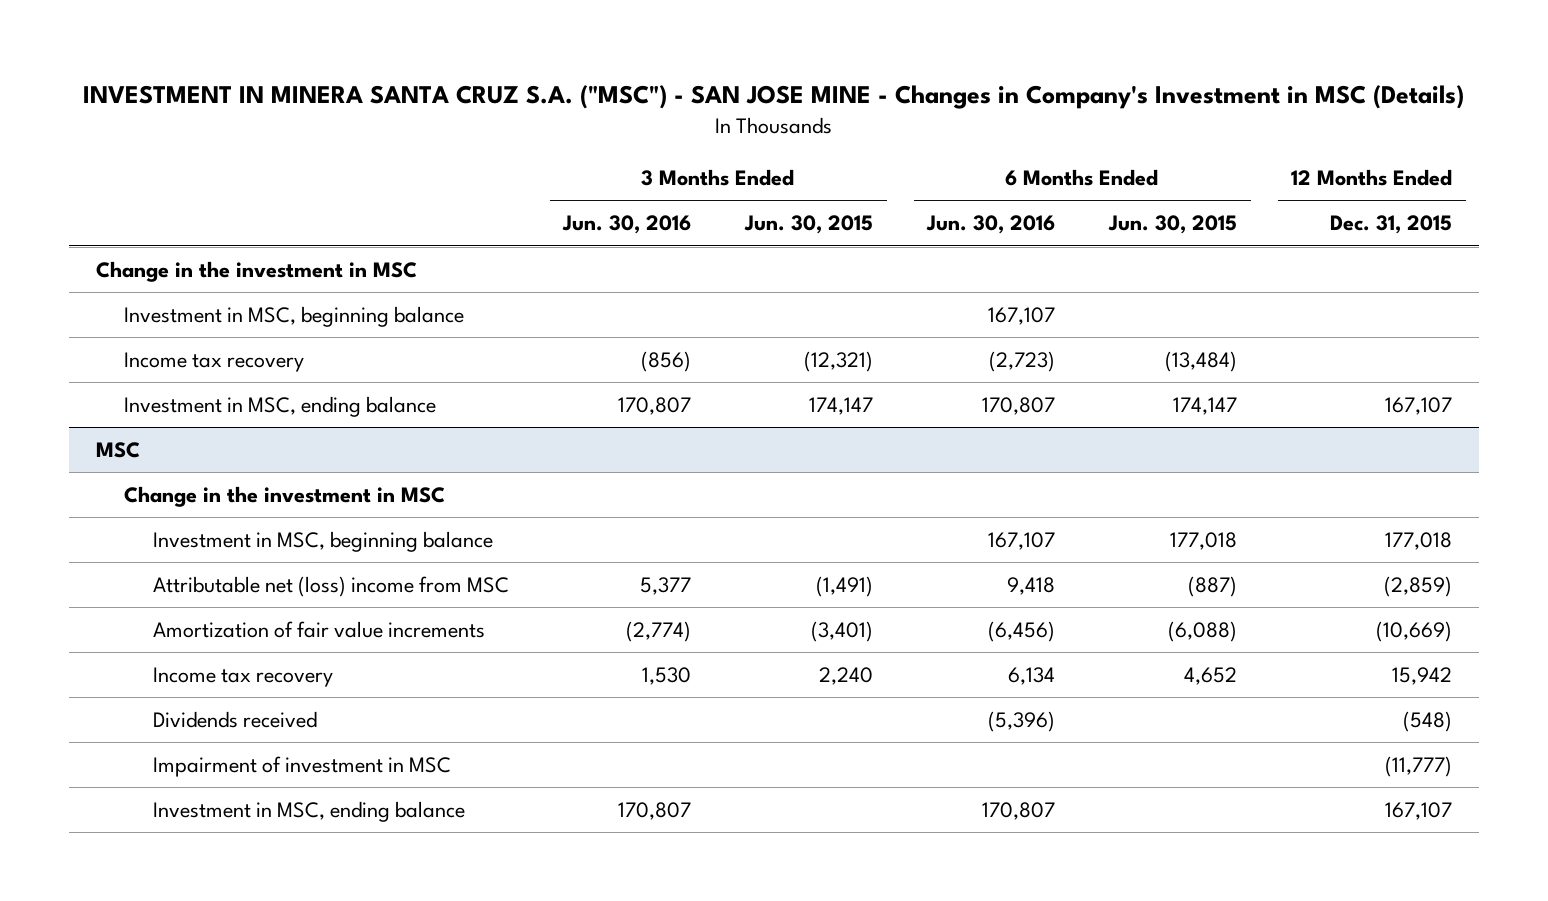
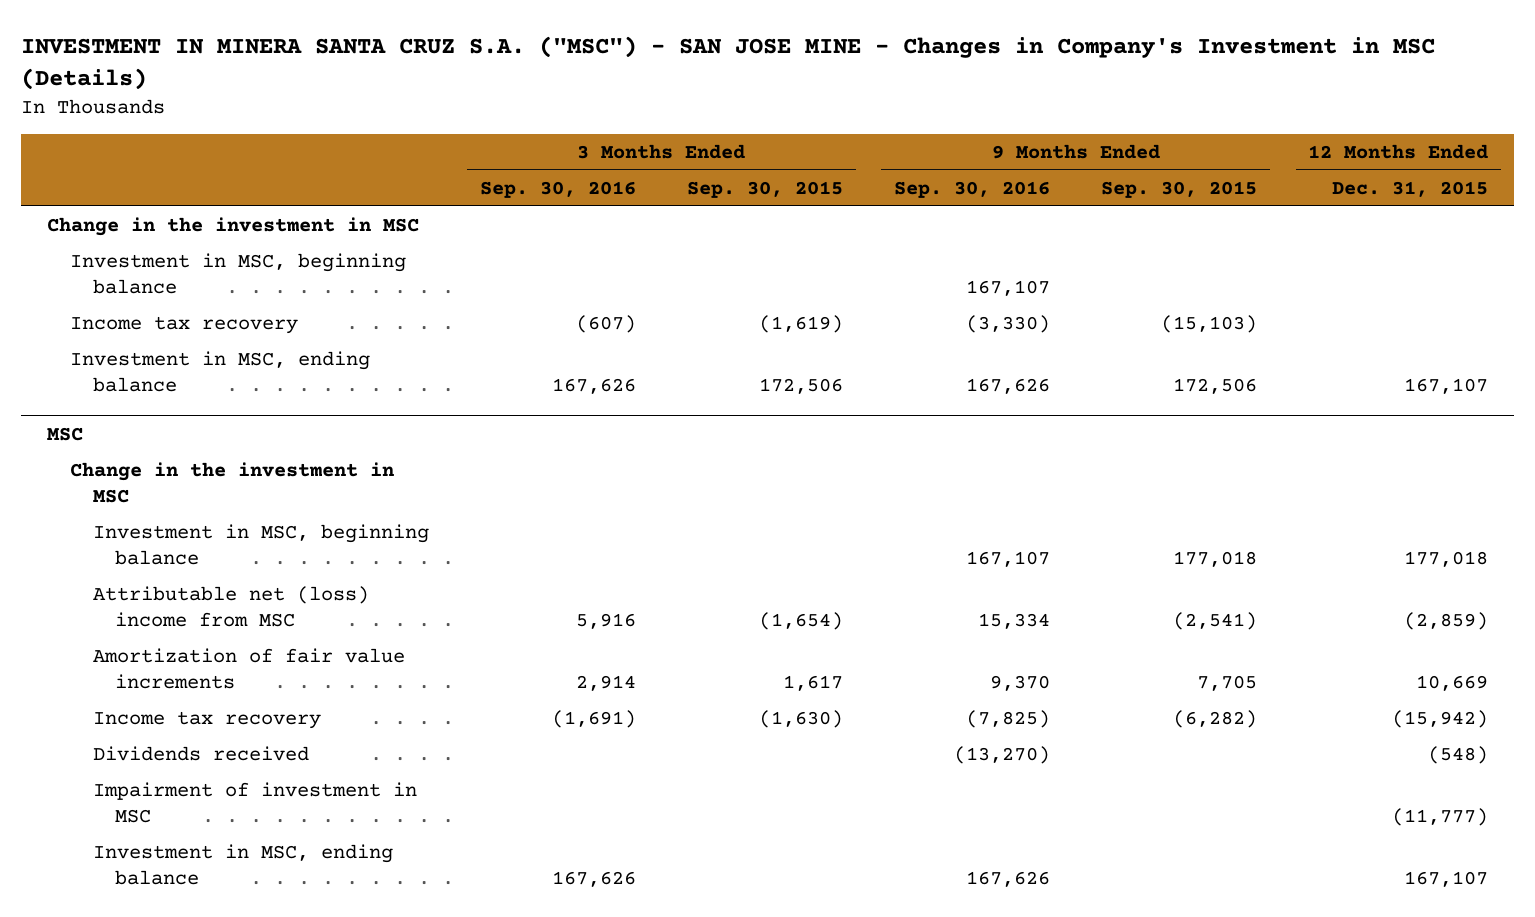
- | 3 Months Ended Jun. 30, 2016 | 3 Months Ended Jun. 30, 2015 | 6 Months Ended Jun. 30, 2016 | 6 Months Ended Jun. 30, 2015 | 12 Months Ended Dec. 31, 2015
+ | 3 Months Ended Sep. 30, 2016 | 3 Months Ended Sep. 30, 2015 | 9 Months Ended Sep. 30, 2016 | 9 Months Ended Sep. 30, 2015 | 12 Months Ended Dec. 31, 2015
@ MSC
- Amortization of fair value increments | (2,774) | (3,401) | (6,456) | (6,088) | (10,669)
- Income tax recovery | 1,530 | 2,240 | 6,134 | 4,652 | 15,942
+ Amortization of fair value increments | 2,914 | 1,617 | 9,370 | 7,705 | 10,669
+ Income tax recovery | (1,691) | (1,630) | (7,825) | (6,282) | (15,942)

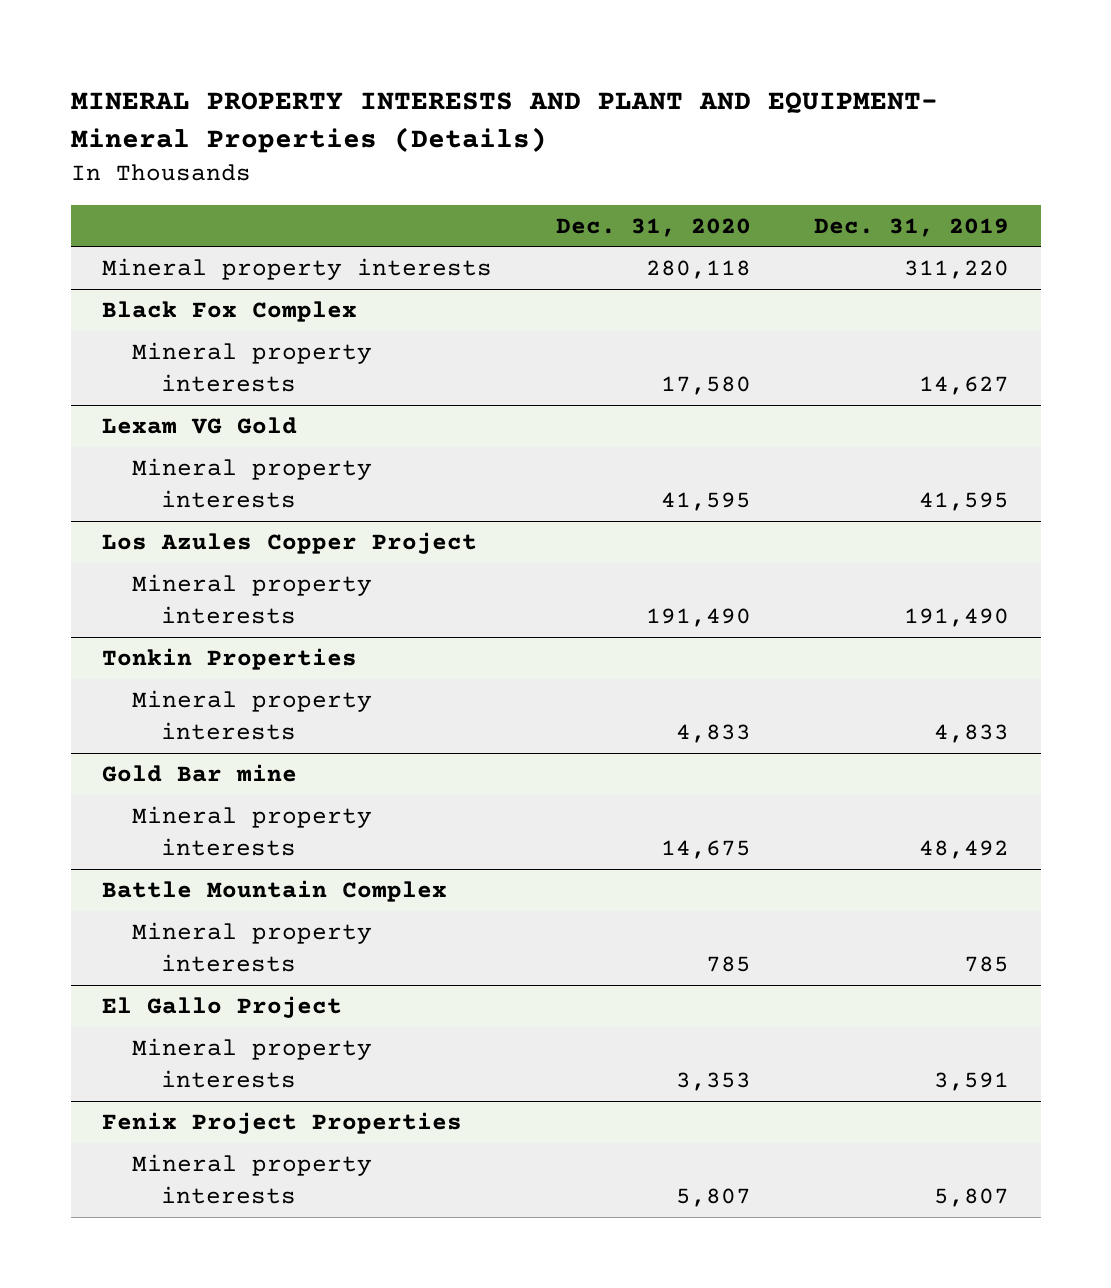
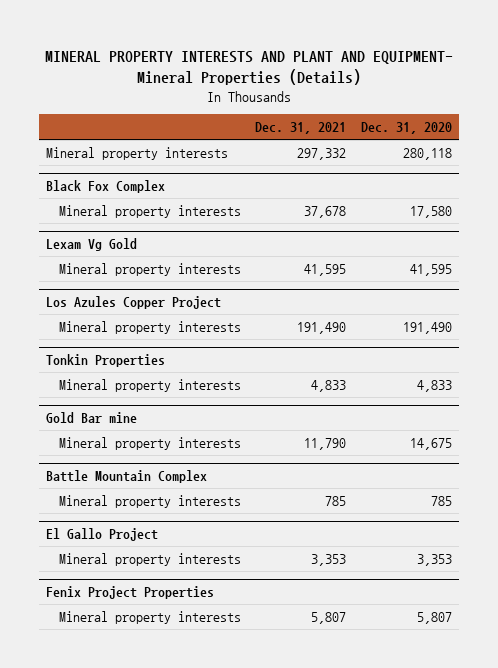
- | Dec. 31, 2020 | Dec. 31, 2019
+ | Dec. 31, 2021 | Dec. 31, 2020
- Lexam VG Gold
+ Lexam Vg Gold

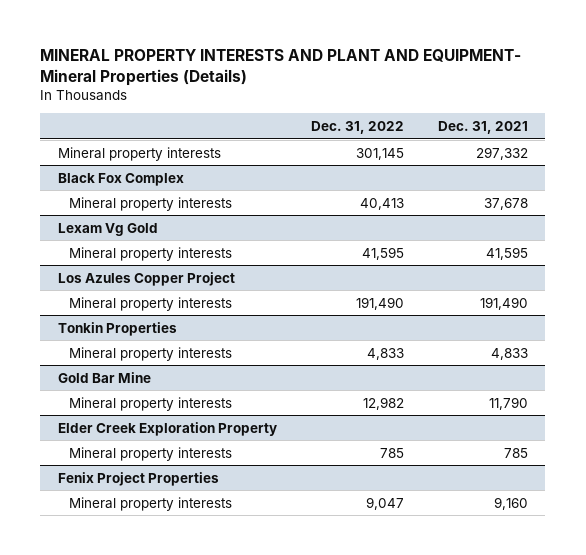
- | Dec. 31, 2021 | Dec. 31, 2020
+ | Dec. 31, 2022 | Dec. 31, 2021
- Gold Bar mine
+ Gold Bar Mine
- Battle Mountain Complex
+ Elder Creek Exploration Property
- El Gallo Project
- Mineral property interests | 3,353 | 3,353
@ Fenix Project Properties
- Mineral property interests | 5,807 | 5,807
+ Mineral property interests | 9,047 | 9,160

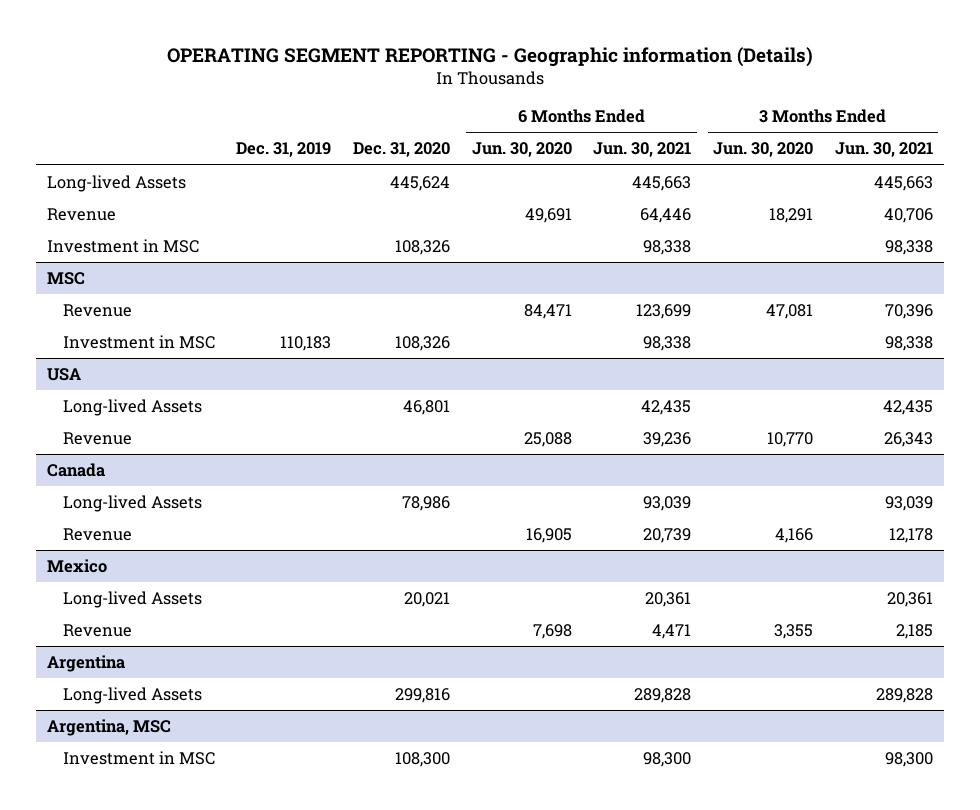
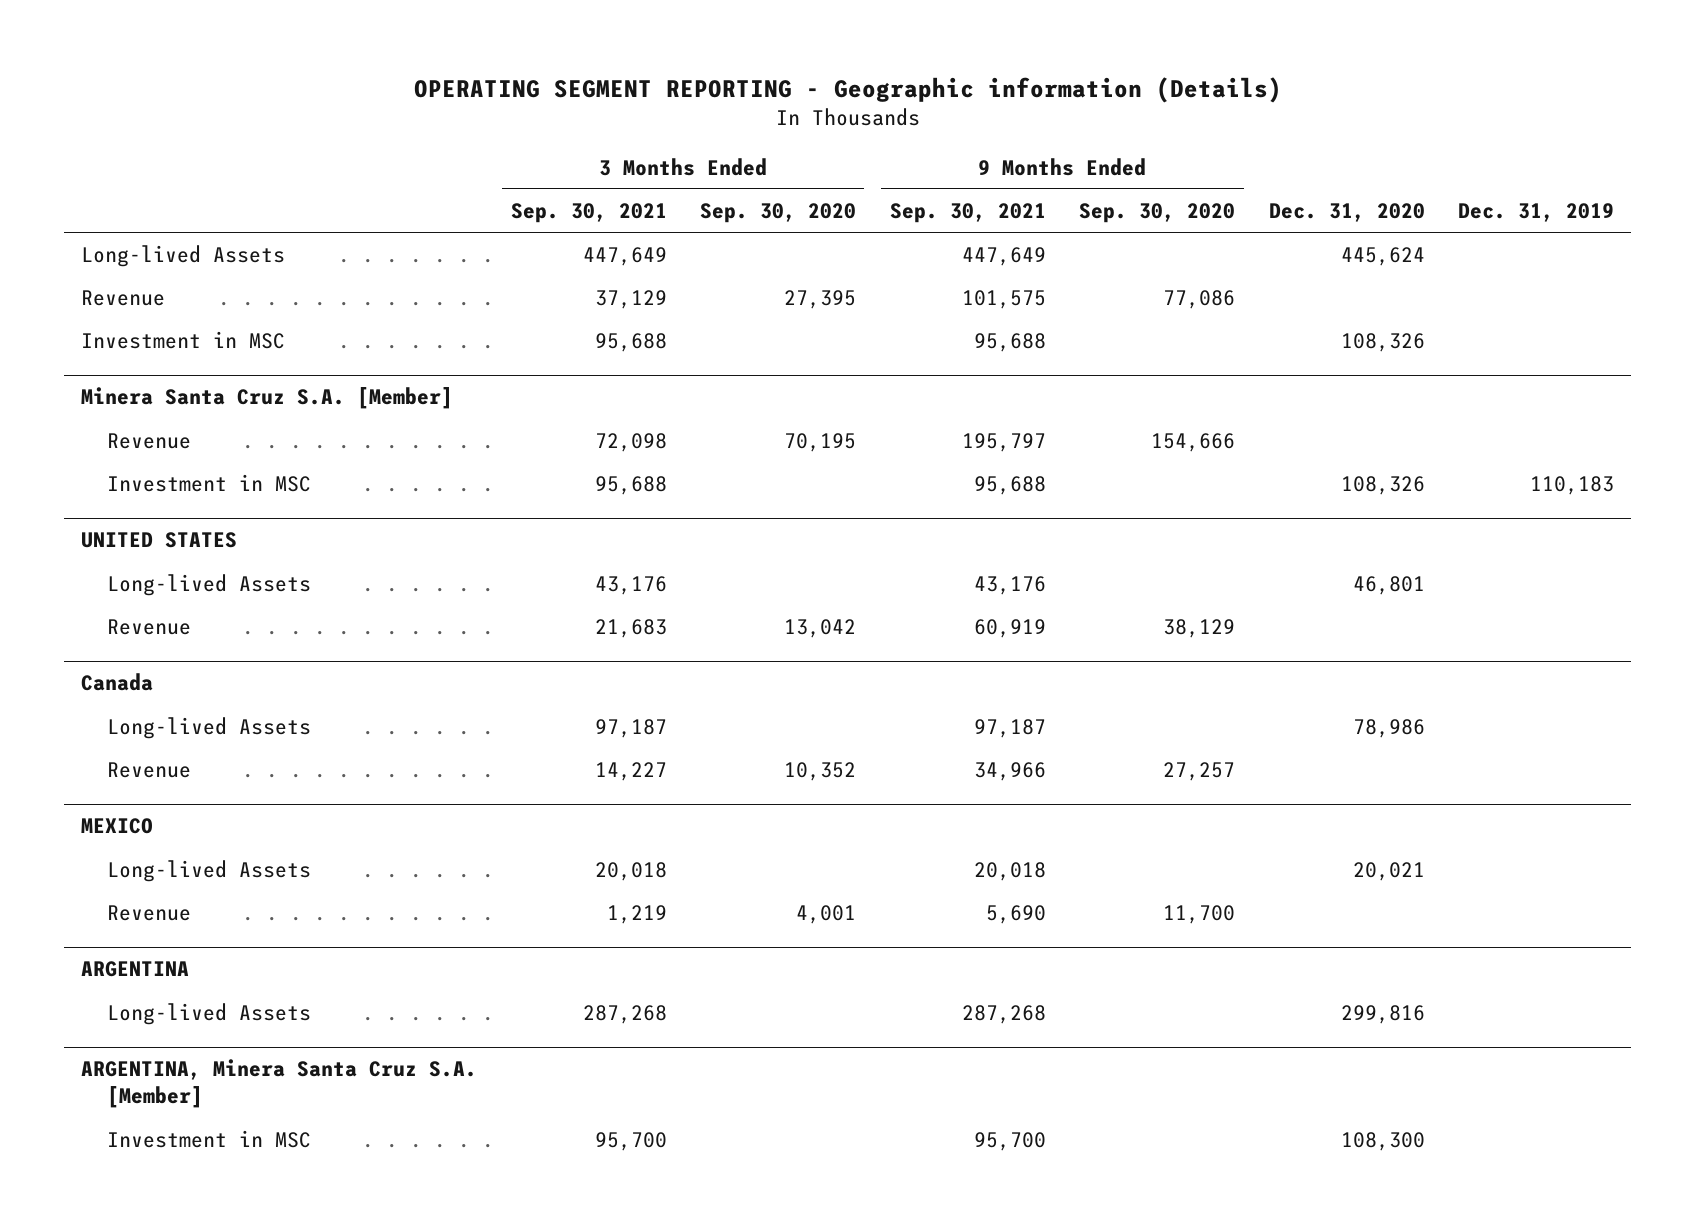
- | Dec. 31, 2019 | Dec. 31, 2020 | 6 Months Ended Jun. 30, 2020 | 6 Months Ended Jun. 30, 2021 | 3 Months Ended Jun. 30, 2020 | 3 Months Ended Jun. 30, 2021
+ | 3 Months Ended Sep. 30, 2021 | 3 Months Ended Sep. 30, 2020 | 9 Months Ended Sep. 30, 2021 | 9 Months Ended Sep. 30, 2020 | Dec. 31, 2020 | Dec. 31, 2019
- MSC
+ Minera Santa Cruz S.A. [Member]
- USA
+ UNITED STATES
- Mexico
+ MEXICO
- Argentina
+ ARGENTINA
- Argentina, MSC
+ ARGENTINA, Minera Santa Cruz S.A. [Member]

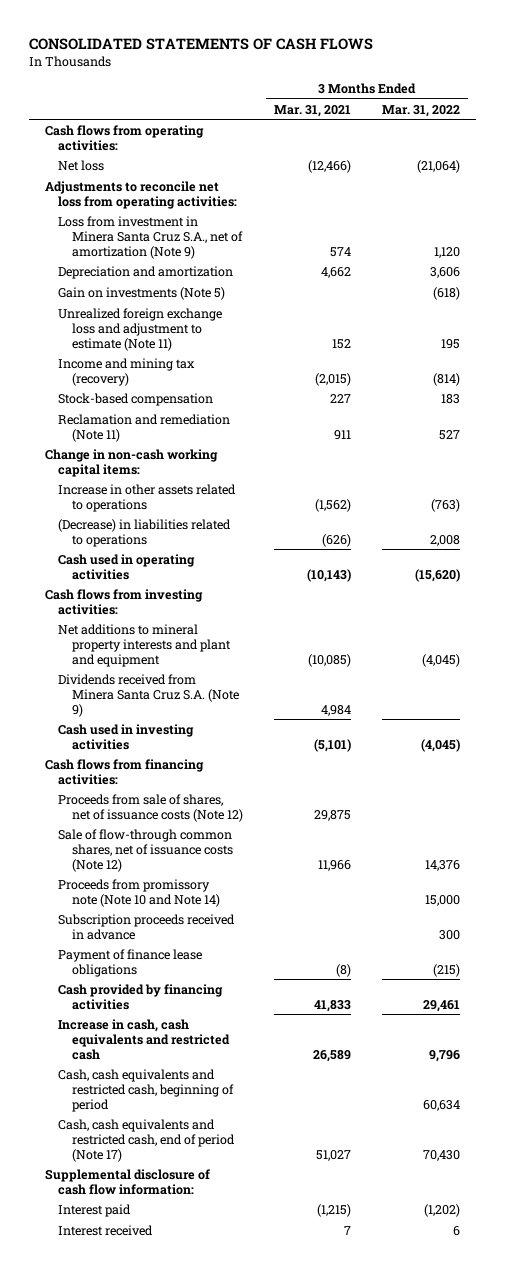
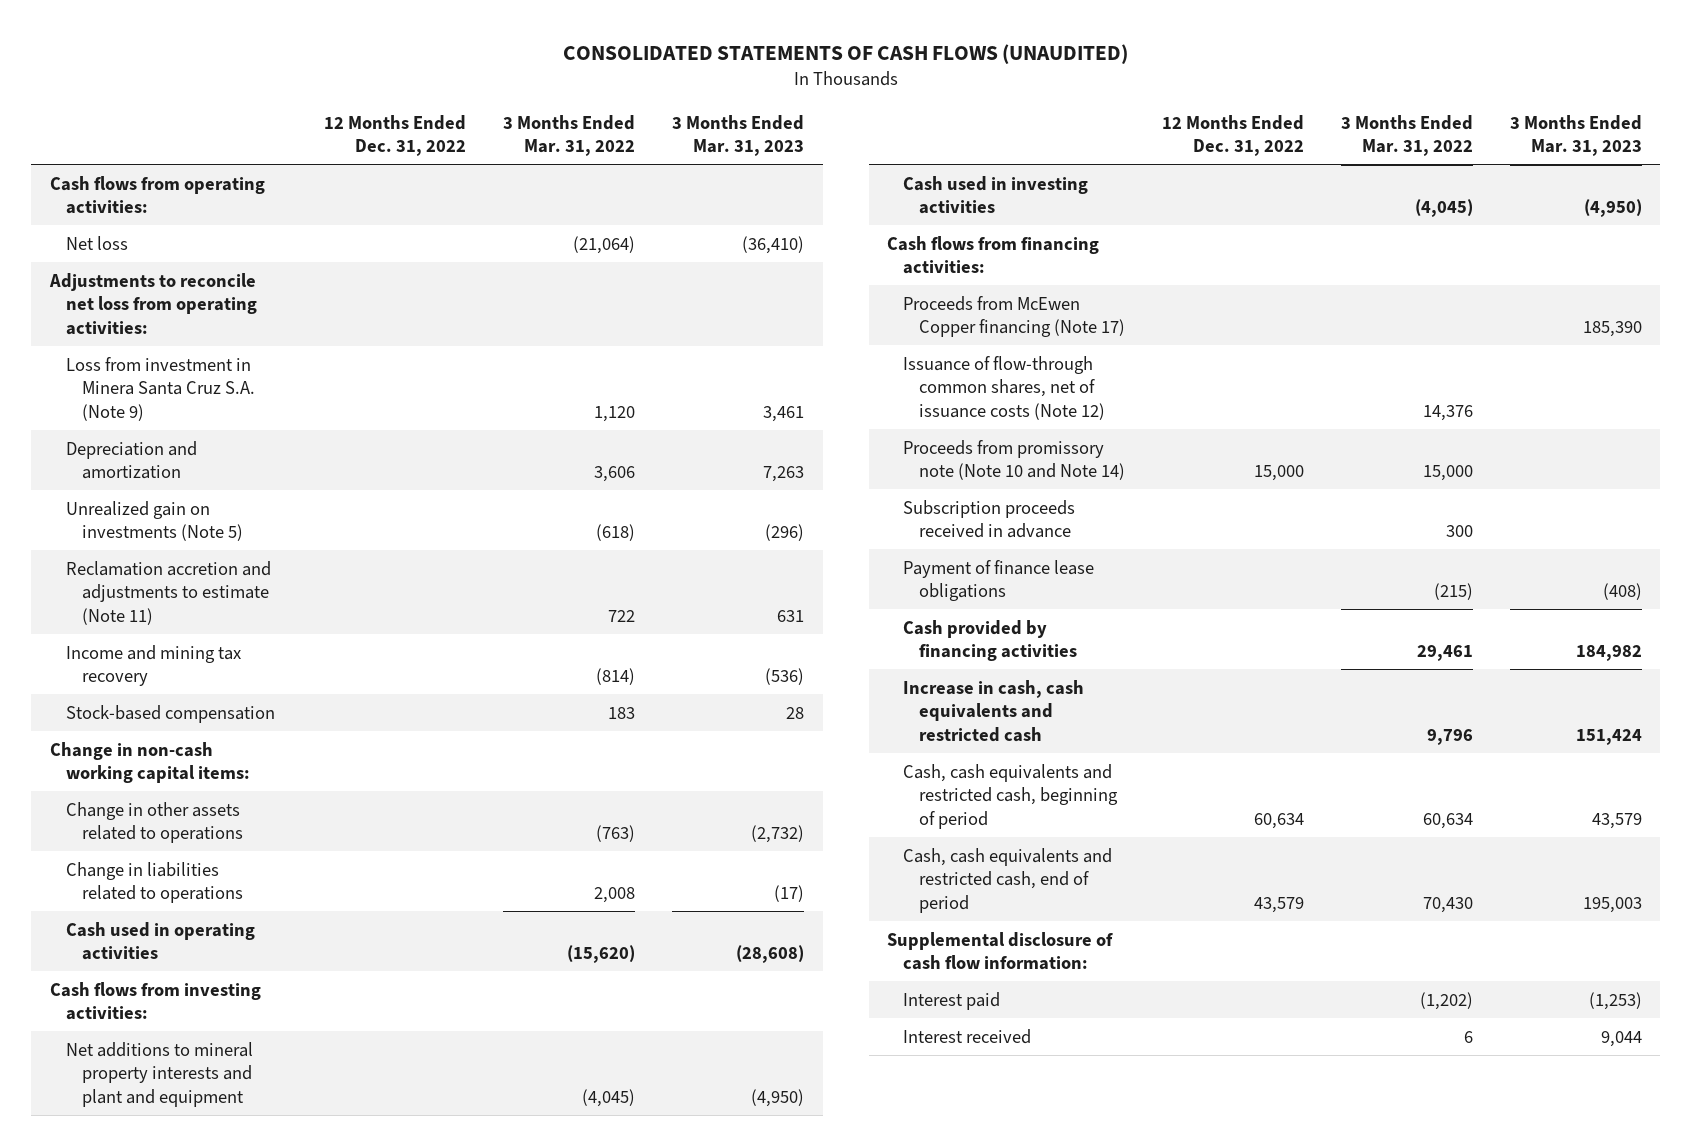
- CONSOLIDATED STATEMENTS OF CASH FLOWS
+ CONSOLIDATED STATEMENTS OF CASH FLOWS (UNAUDITED)
- | 3 Months Ended Mar. 31, 2021 | 3 Months Ended Mar. 31, 2022
+ | 12 Months Ended Dec. 31, 2022 | 3 Months Ended Mar. 31, 2022 | 3 Months Ended Mar. 31, 2023
- Loss from investment in Minera Santa Cruz S.A., net of amortization (Note 9) | 574 | 1,120
+ Loss from investment in Minera Santa Cruz S.A. (Note 9) | | 1,120 | 3,461
- Gain on investments (Note 5) | | (618)
- Unrealized foreign exchange loss and adjustment to estimate (Note 11) | 152 | 195
- Income and mining tax (recovery) | (2,015) | (814)
+ Unrealized gain on investments (Note 5) | | (618) | (296)
+ Reclamation accretion and adjustments to estimate (Note 11) | | 722 | 631
+ Income and mining tax recovery | | (814) | (536)
- Reclamation and remediation (Note 11) | 911 | 527
- Increase in other assets related to operations | (1,562) | (763)
- (Decrease) in liabilities related to operations | (626) | 2,008
+ Change in other assets related to operations | | (763) | (2,732)
+ Change in liabilities related to operations | | 2,008 | (17)
- Dividends received from Minera Santa Cruz S.A. (Note 9) | 4,984 |
- Proceeds from sale of shares, net of issuance costs (Note 12) | 29,875 |
- Sale of flow-through common shares, net of issuance costs (Note 12) | 11,966 | 14,376
+ Proceeds from McEwen Copper financing (Note 17) | | | 185,390
+ Issuance of flow-through common shares, net of issuance costs (Note 12) | | 14,376 |
- Cash, cash equivalents and restricted cash, end of period (Note 17) | 51,027 | 70,430
+ Cash, cash equivalents and restricted cash, end of period | 43,579 | 70,430 | 195,003

